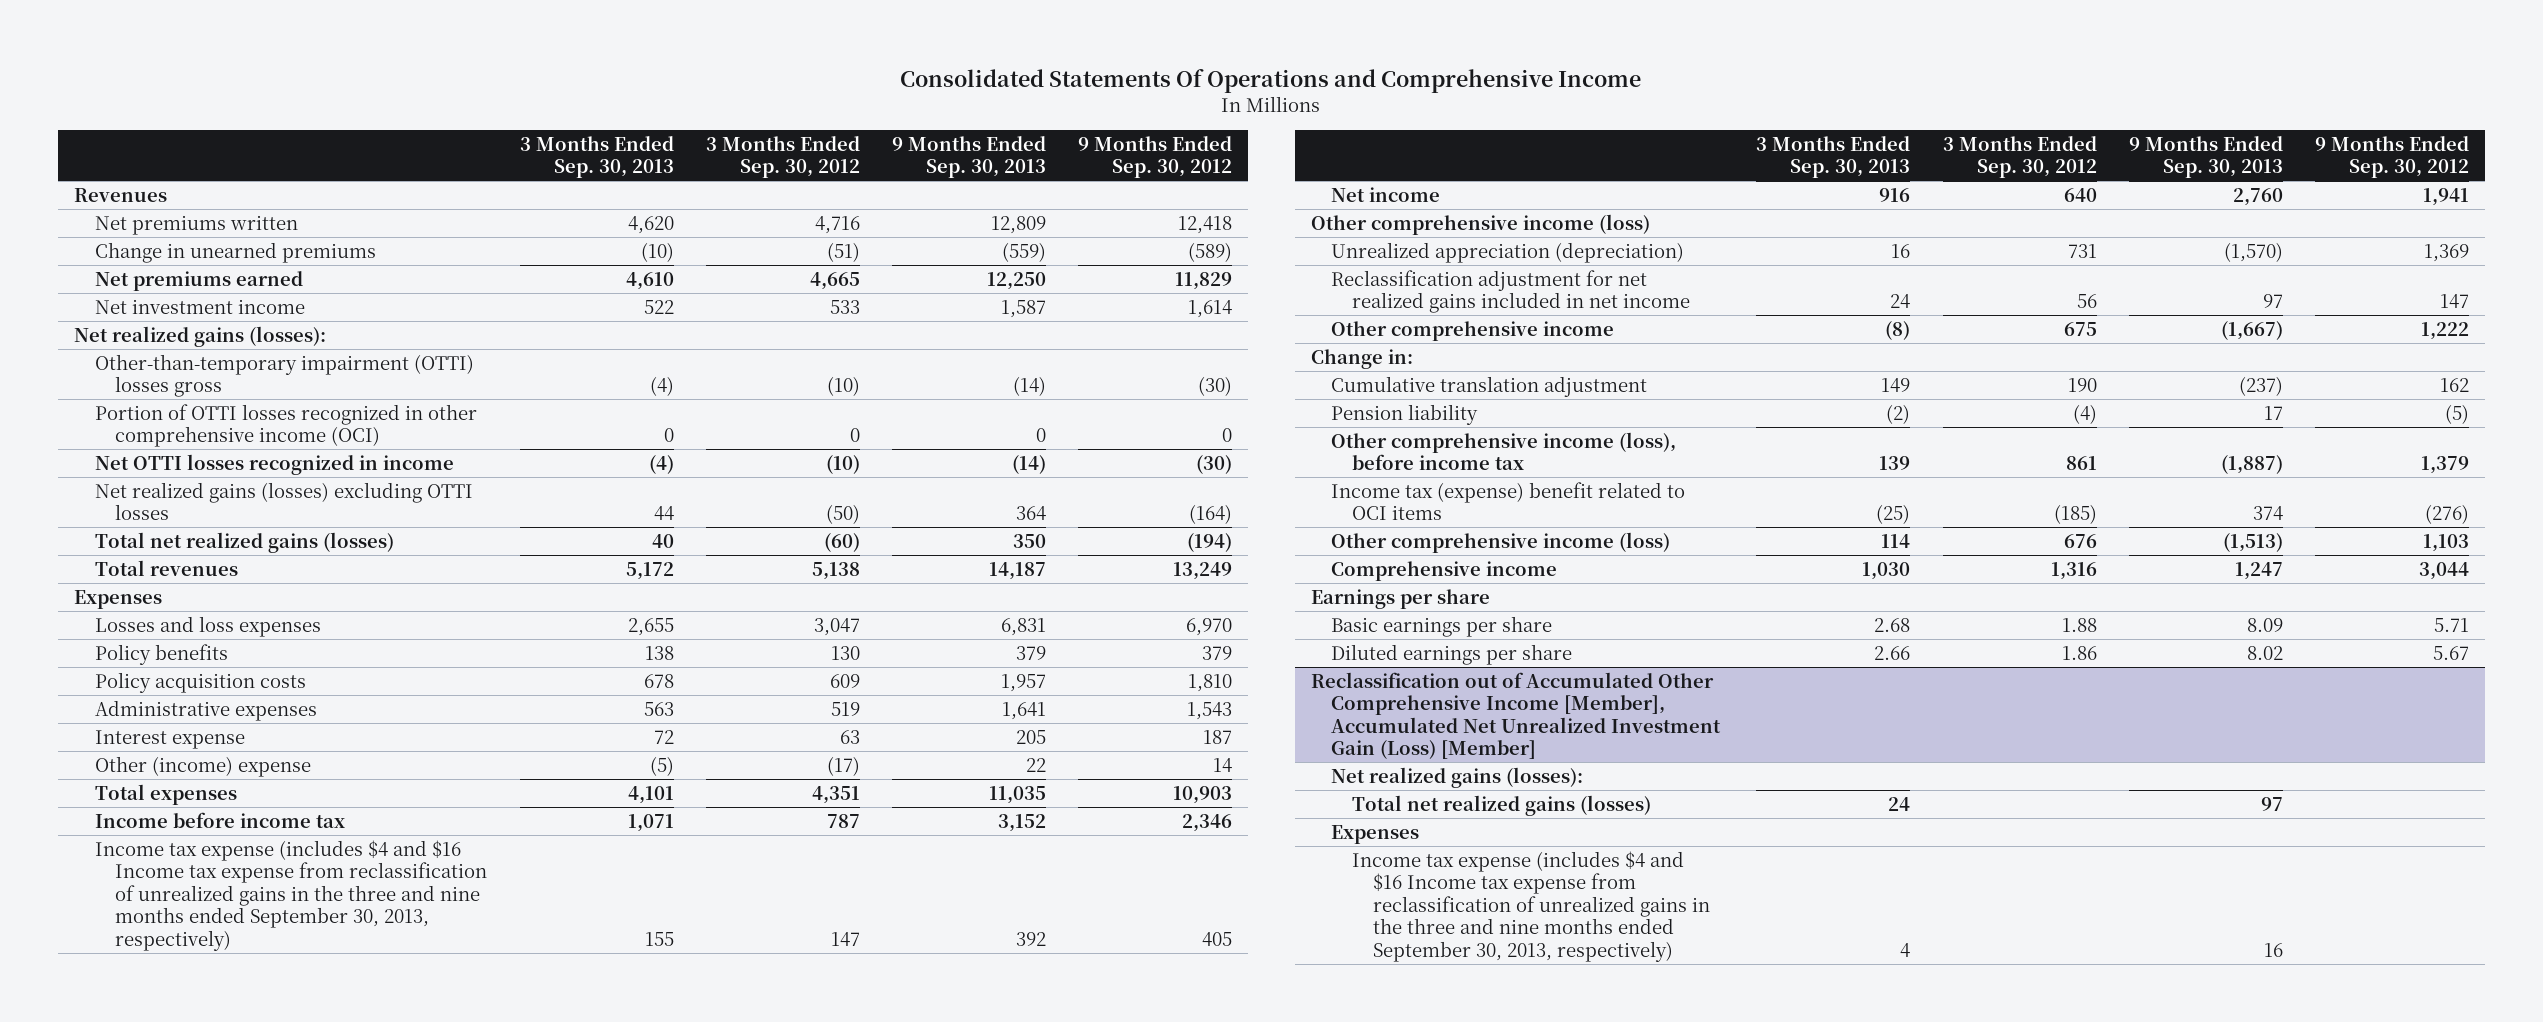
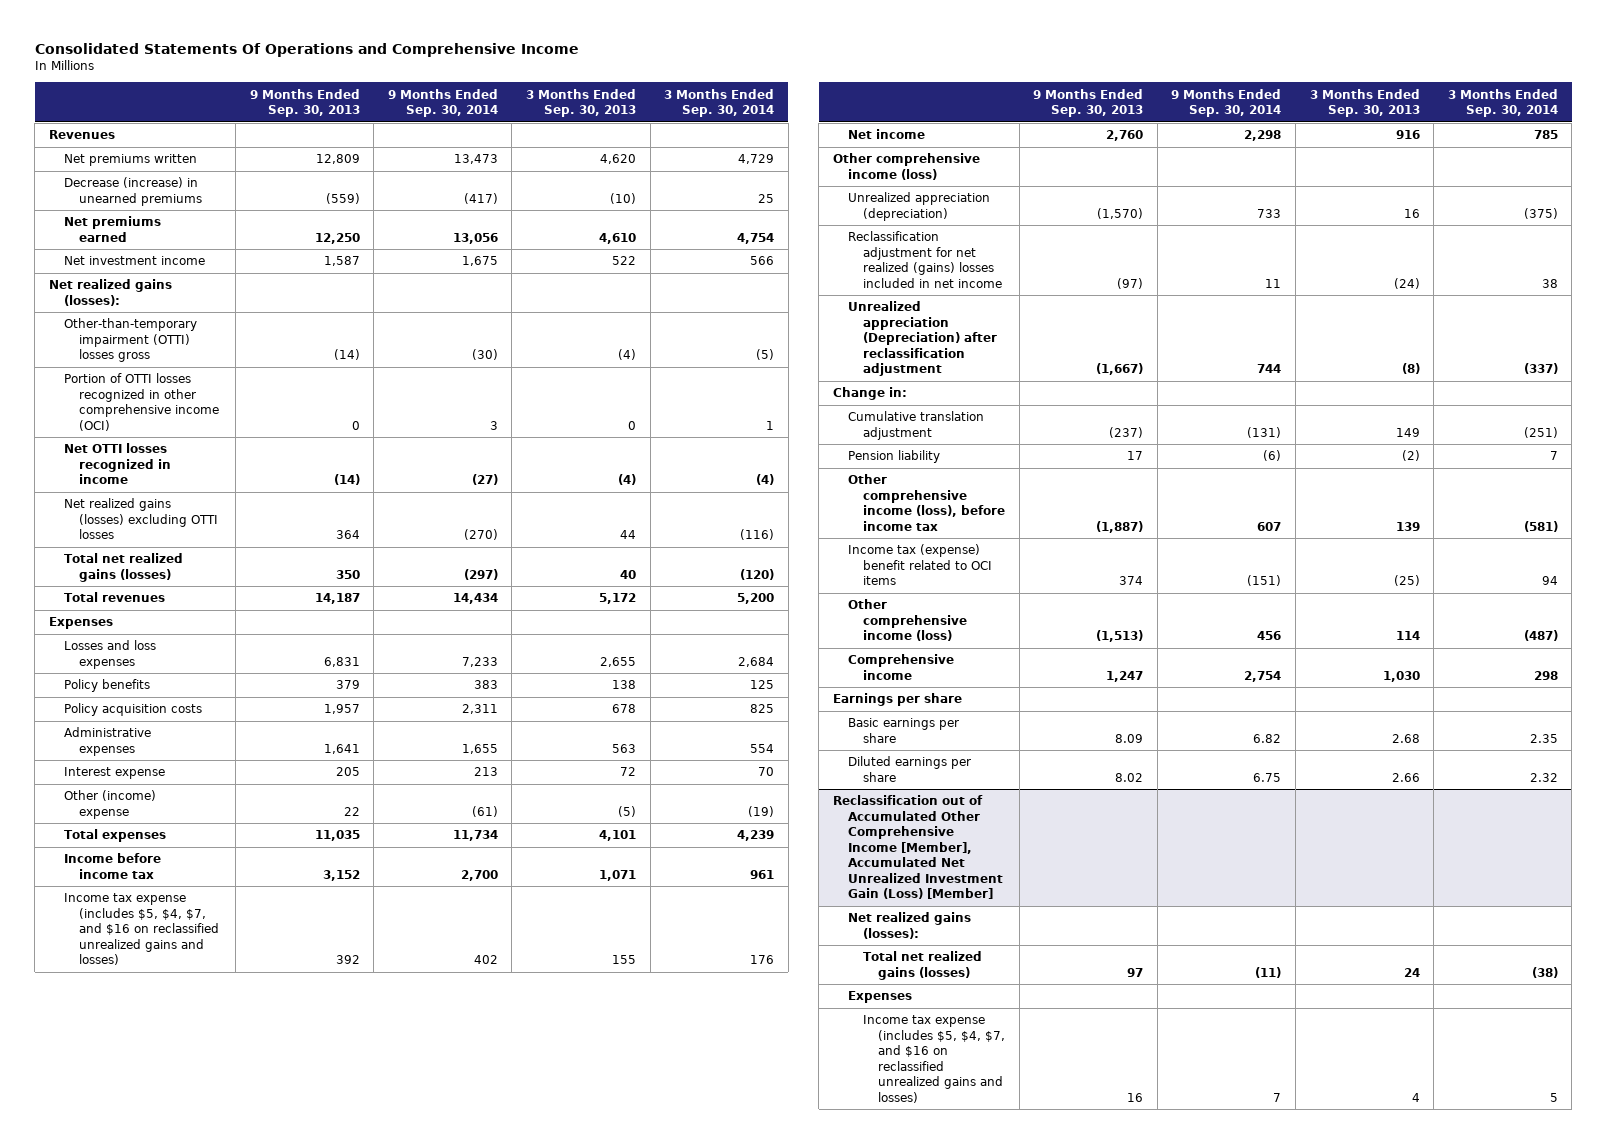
- | 3 Months Ended Sep. 30, 2013 | 3 Months Ended Sep. 30, 2012 | 9 Months Ended Sep. 30, 2013 | 9 Months Ended Sep. 30, 2012
+ | 9 Months Ended Sep. 30, 2013 | 9 Months Ended Sep. 30, 2014 | 3 Months Ended Sep. 30, 2013 | 3 Months Ended Sep. 30, 2014
- Change in unearned premiums | (10) | (51) | (559) | (589)
+ Decrease (increase) in unearned premiums | (559) | (417) | (10) | 25
- Income tax expense (includes $4 and $16 Income tax expense from reclassification of unrealized gains in the three and nine months ended September 30, 2013, respectively) | 155 | 147 | 392 | 405
+ Income tax expense (includes $5, $4, $7, and $16 on reclassified unrealized gains and losses) | 392 | 402 | 155 | 176
- Reclassification adjustment for net realized gains included in net income | 24 | 56 | 97 | 147
- Other comprehensive income | (8) | 675 | (1,667) | 1,222
+ Reclassification adjustment for net realized (gains) losses included in net income | (97) | 11 | (24) | 38
+ Unrealized appreciation (Depreciation) after reclassification adjustment | (1,667) | 744 | (8) | (337)
@ Reclassification out of Accumulated Other Comprehensive Income [Member], Accumulated Net Unrealized Investment Gain (Loss) [Member]
- Income tax expense (includes $4 and $16 Income tax expense from reclassification of unrealized gains in the three and nine months ended September 30, 2013, respectively) | 4 | | 16 |
+ Income tax expense (includes $5, $4, $7, and $16 on reclassified unrealized gains and losses) | 16 | 7 | 4 | 5

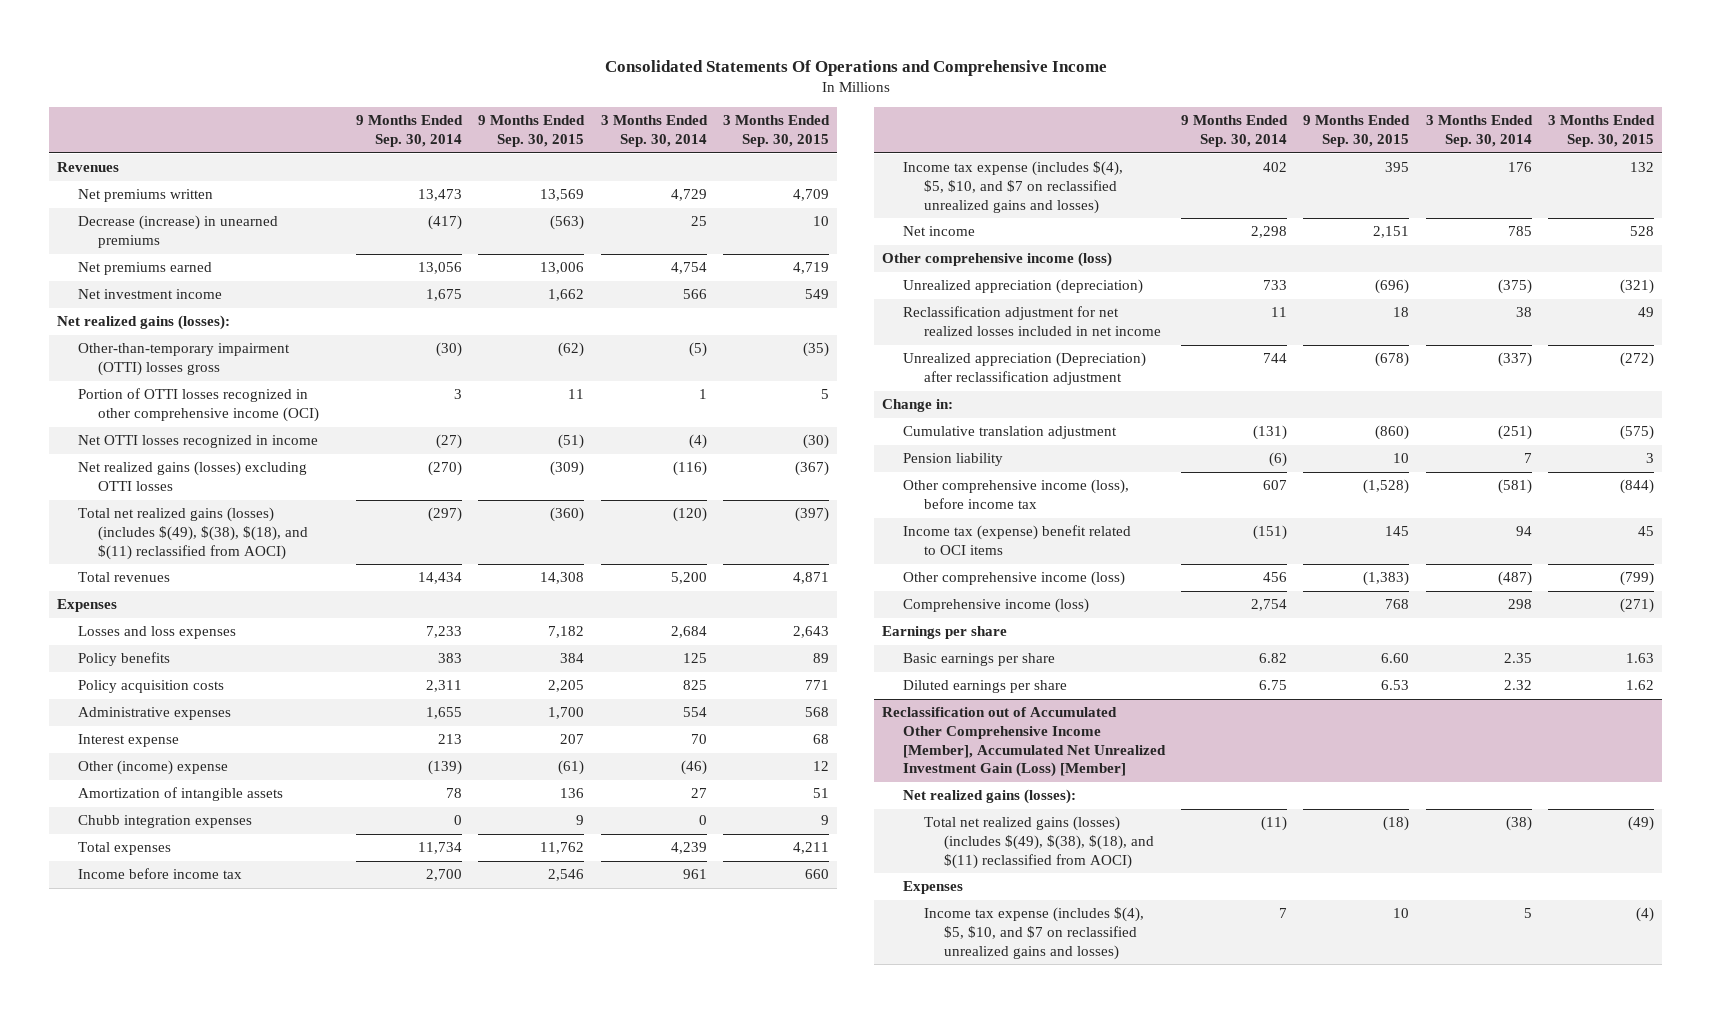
- | 9 Months Ended Sep. 30, 2013 | 9 Months Ended Sep. 30, 2014 | 3 Months Ended Sep. 30, 2013 | 3 Months Ended Sep. 30, 2014
+ | 9 Months Ended Sep. 30, 2014 | 9 Months Ended Sep. 30, 2015 | 3 Months Ended Sep. 30, 2014 | 3 Months Ended Sep. 30, 2015
- Total net realized gains (losses) | 350 | (297) | 40 | (120)
+ Total net realized gains (losses) (includes $(49), $(38), $(18), and $(11) reclassified from AOCI) | (297) | (360) | (120) | (397)
- Other (income) expense | 22 | (61) | (5) | (19)
+ Other (income) expense | (139) | (61) | (46) | 12
+ Amortization of intangible assets | 78 | 136 | 27 | 51
+ Chubb integration expenses | 0 | 9 | 0 | 9
- Income tax expense (includes $5, $4, $7, and $16 on reclassified unrealized gains and losses) | 392 | 402 | 155 | 176
+ Income tax expense (includes $(4), $5, $10, and $7 on reclassified unrealized gains and losses) | 402 | 395 | 176 | 132
- Reclassification adjustment for net realized (gains) losses included in net income | (97) | 11 | (24) | 38
+ Reclassification adjustment for net realized losses included in net income | 11 | 18 | 38 | 49
- Comprehensive income | 1,247 | 2,754 | 1,030 | 298
+ Comprehensive income (loss) | 2,754 | 768 | 298 | (271)
@ Reclassification out of Accumulated Other Comprehensive Income [Member], Accumulated Net Unrealized Investment Gain (Loss) [Member]
- Total net realized gains (losses) | 97 | (11) | 24 | (38)
+ Total net realized gains (losses) (includes $(49), $(38), $(18), and $(11) reclassified from AOCI) | (11) | (18) | (38) | (49)
- Income tax expense (includes $5, $4, $7, and $16 on reclassified unrealized gains and losses) | 16 | 7 | 4 | 5
+ Income tax expense (includes $(4), $5, $10, and $7 on reclassified unrealized gains and losses) | 7 | 10 | 5 | (4)

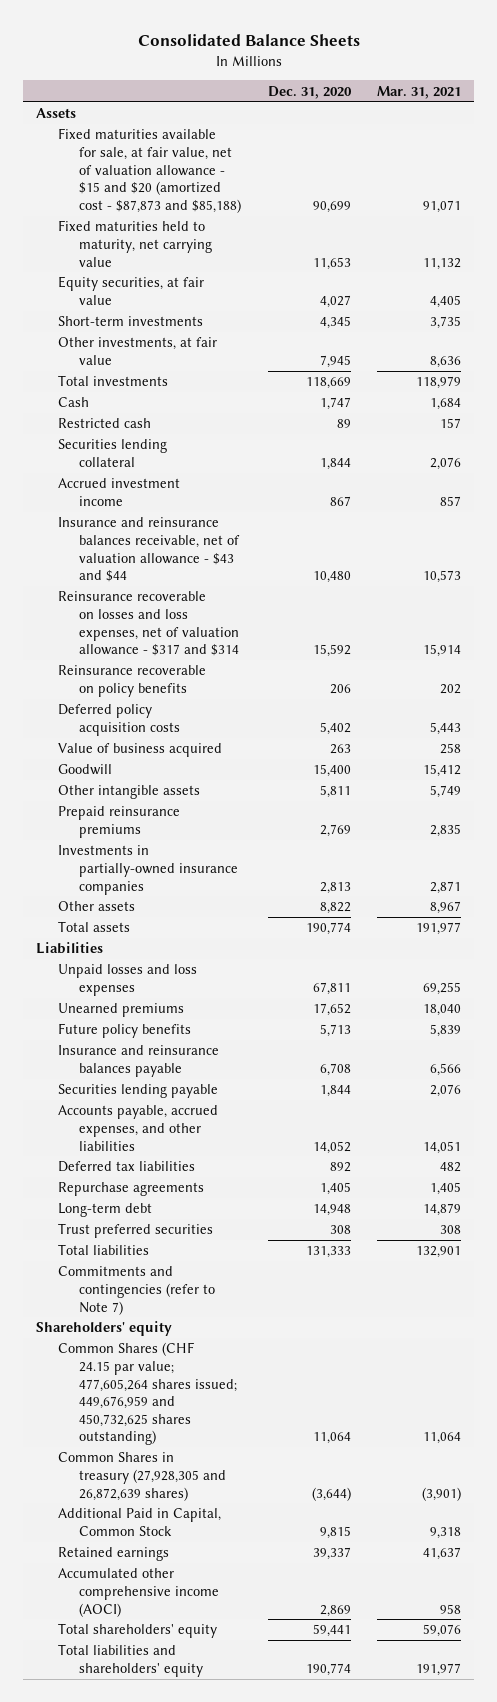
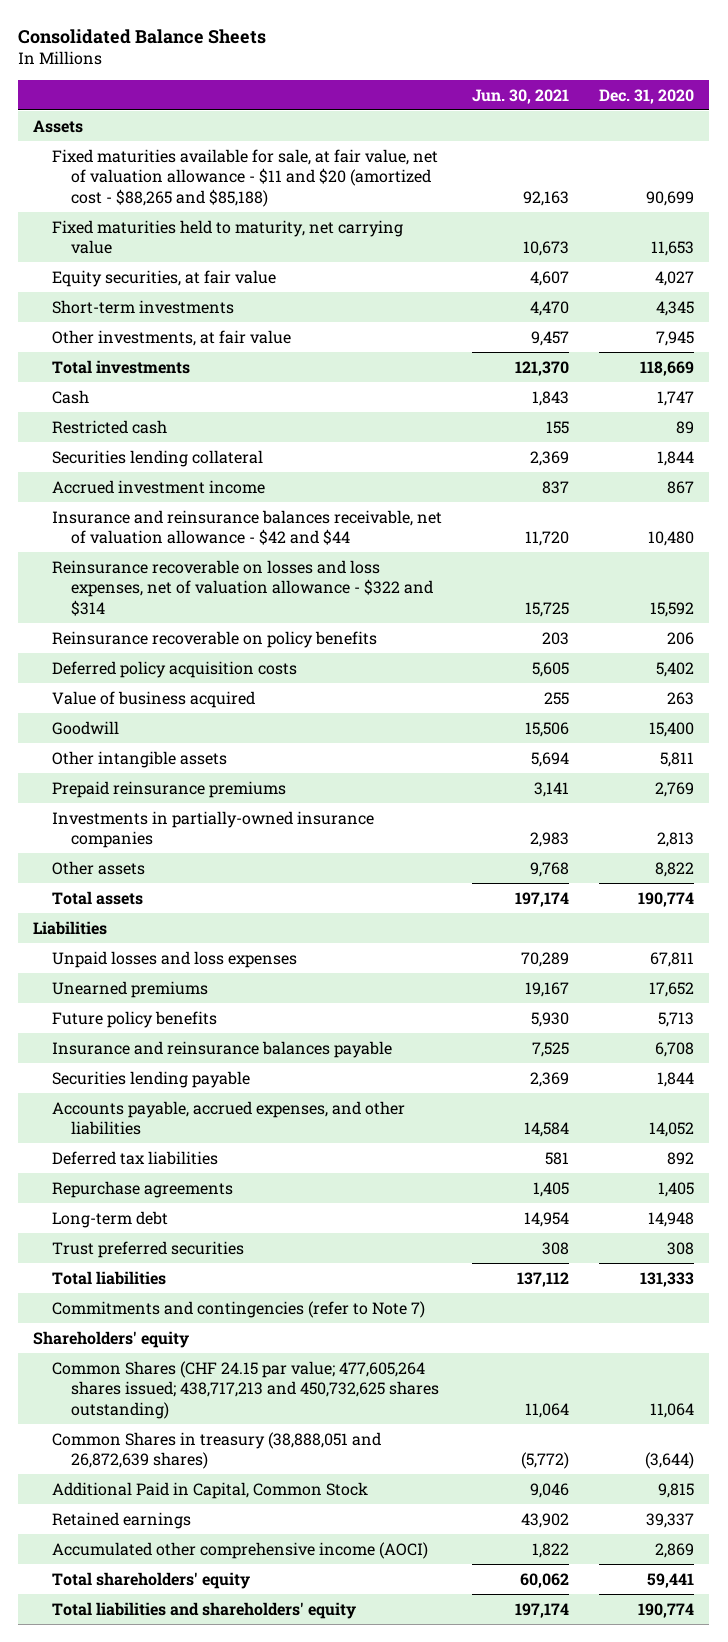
- | Dec. 31, 2020 | Mar. 31, 2021
+ | Jun. 30, 2021 | Dec. 31, 2020
- Fixed maturities available for sale, at fair value, net of valuation allowance - $15 and $20 (amortized cost - $87,873 and $85,188) | 90,699 | 91,071
+ Fixed maturities available for sale, at fair value, net of valuation allowance - $11 and $20 (amortized cost - $88,265 and $85,188) | 92,163 | 90,699
- Insurance and reinsurance balances receivable, net of valuation allowance - $43 and $44 | 10,480 | 10,573
- Reinsurance recoverable on losses and loss expenses, net of valuation allowance - $317 and $314 | 15,592 | 15,914
+ Insurance and reinsurance balances receivable, net of valuation allowance - $42 and $44 | 11,720 | 10,480
+ Reinsurance recoverable on losses and loss expenses, net of valuation allowance - $322 and $314 | 15,725 | 15,592
- Common Shares (CHF 24.15 par value; 477,605,264 shares issued; 449,676,959 and 450,732,625 shares outstanding) | 11,064 | 11,064
- Common Shares in treasury (27,928,305 and 26,872,639 shares) | (3,644) | (3,901)
+ Common Shares (CHF 24.15 par value; 477,605,264 shares issued; 438,717,213 and 450,732,625 shares outstanding) | 11,064 | 11,064
+ Common Shares in treasury (38,888,051 and 26,872,639 shares) | (5,772) | (3,644)

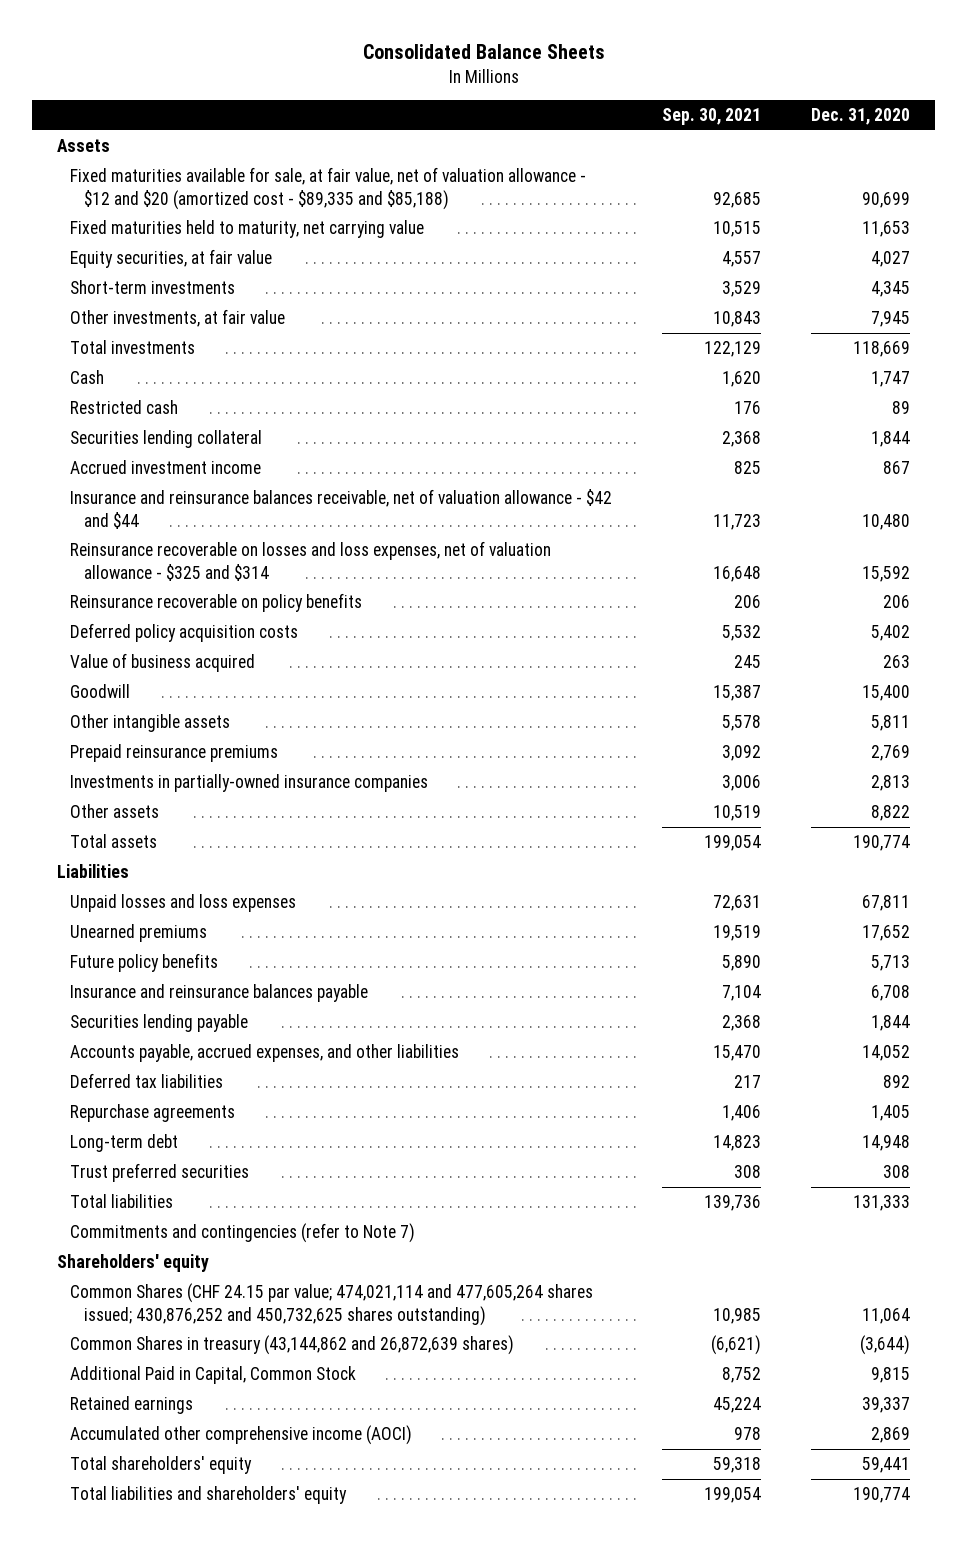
- | Jun. 30, 2021 | Dec. 31, 2020
+ | Sep. 30, 2021 | Dec. 31, 2020
- Fixed maturities available for sale, at fair value, net of valuation allowance - $11 and $20 (amortized cost - $88,265 and $85,188) | 92,163 | 90,699
+ Fixed maturities available for sale, at fair value, net of valuation allowance - $12 and $20 (amortized cost - $89,335 and $85,188) | 92,685 | 90,699
- Reinsurance recoverable on losses and loss expenses, net of valuation allowance - $322 and $314 | 15,725 | 15,592
+ Reinsurance recoverable on losses and loss expenses, net of valuation allowance - $325 and $314 | 16,648 | 15,592
- Common Shares (CHF 24.15 par value; 477,605,264 shares issued; 438,717,213 and 450,732,625 shares outstanding) | 11,064 | 11,064
- Common Shares in treasury (38,888,051 and 26,872,639 shares) | (5,772) | (3,644)
+ Common Shares (CHF 24.15 par value; 474,021,114 and 477,605,264 shares issued; 430,876,252 and 450,732,625 shares outstanding) | 10,985 | 11,064
+ Common Shares in treasury (43,144,862 and 26,872,639 shares) | (6,621) | (3,644)

